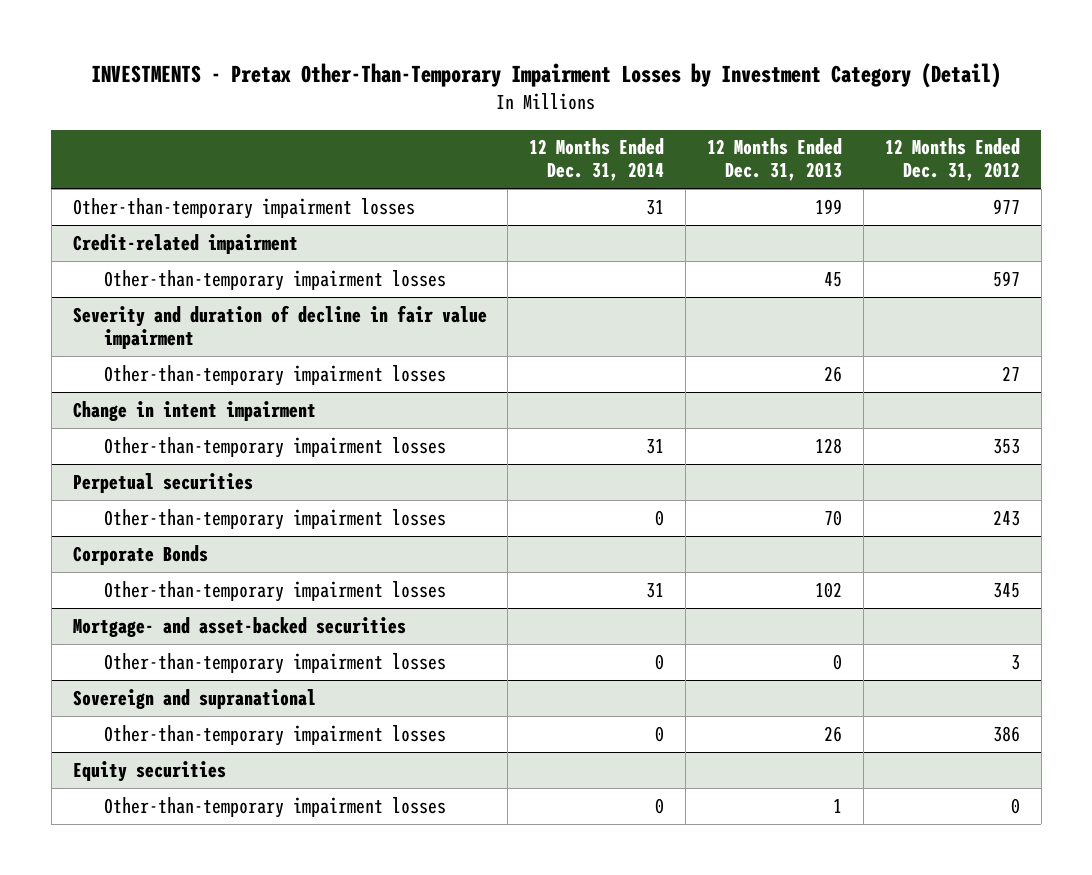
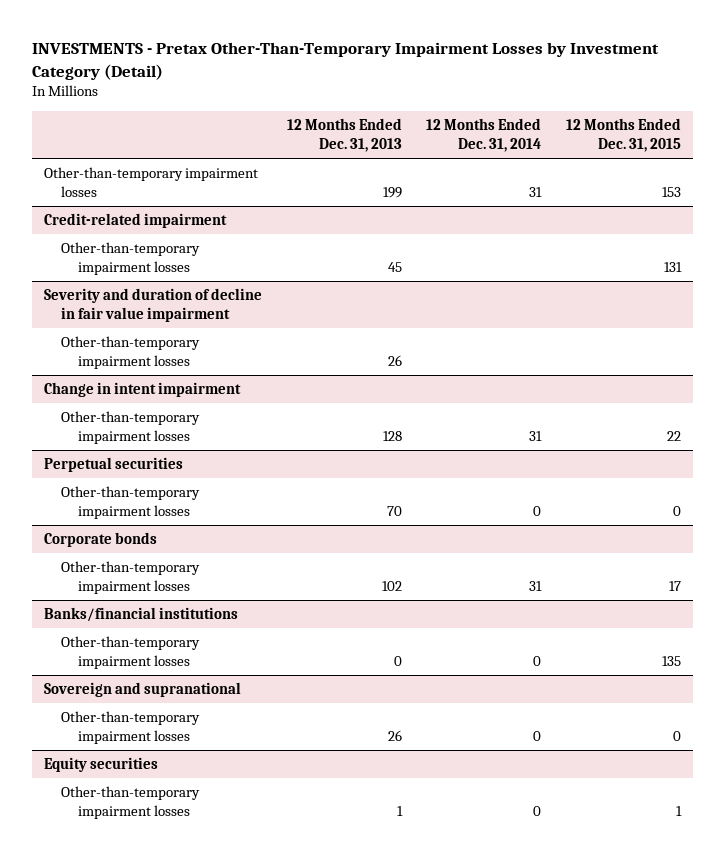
- | 12 Months Ended Dec. 31, 2014 | 12 Months Ended Dec. 31, 2013 | 12 Months Ended Dec. 31, 2012
+ | 12 Months Ended Dec. 31, 2013 | 12 Months Ended Dec. 31, 2014 | 12 Months Ended Dec. 31, 2015
- Corporate Bonds
+ Corporate bonds
- Mortgage- and asset-backed securities
+ Banks/financial institutions

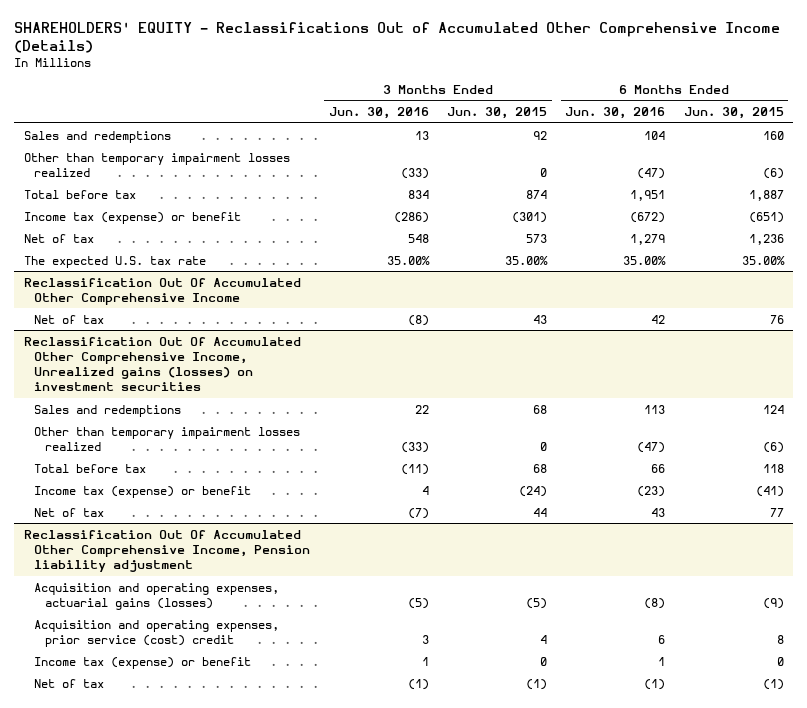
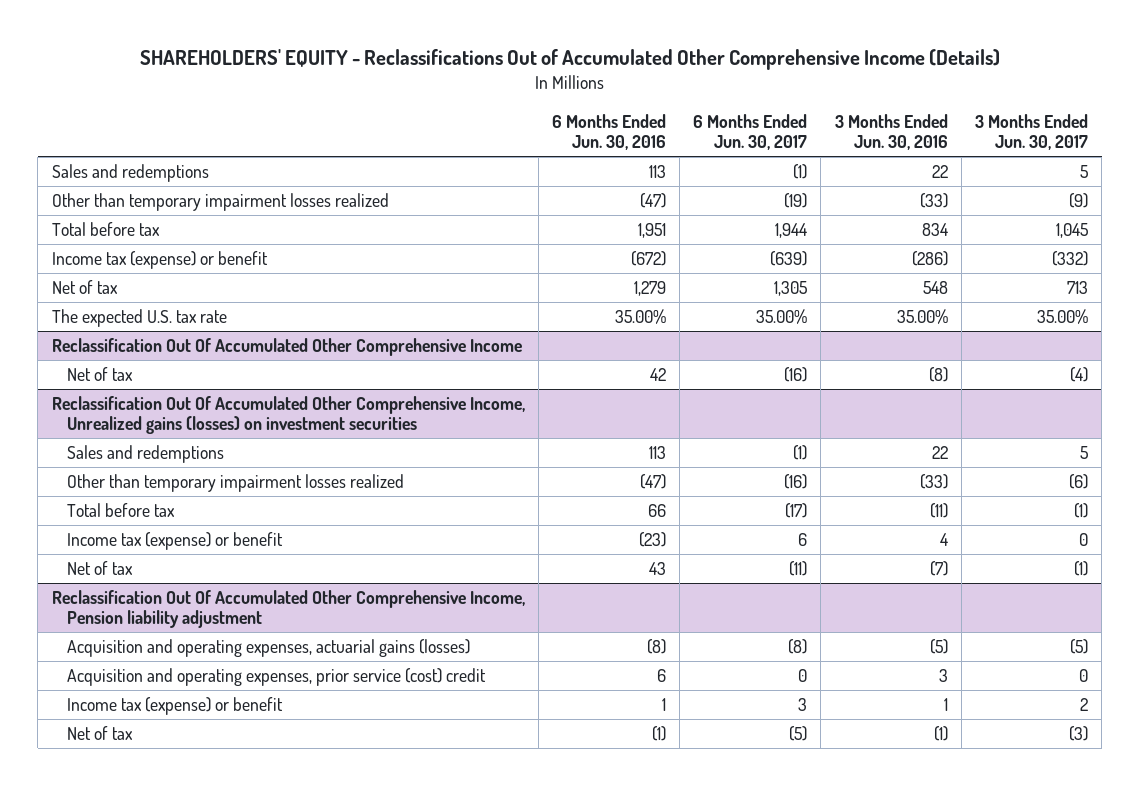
- | 3 Months Ended Jun. 30, 2016 | 3 Months Ended Jun. 30, 2015 | 6 Months Ended Jun. 30, 2016 | 6 Months Ended Jun. 30, 2015
+ | 6 Months Ended Jun. 30, 2016 | 6 Months Ended Jun. 30, 2017 | 3 Months Ended Jun. 30, 2016 | 3 Months Ended Jun. 30, 2017
- Sales and redemptions | 13 | 92 | 104 | 160
+ Sales and redemptions | 113 | (1) | 22 | 5

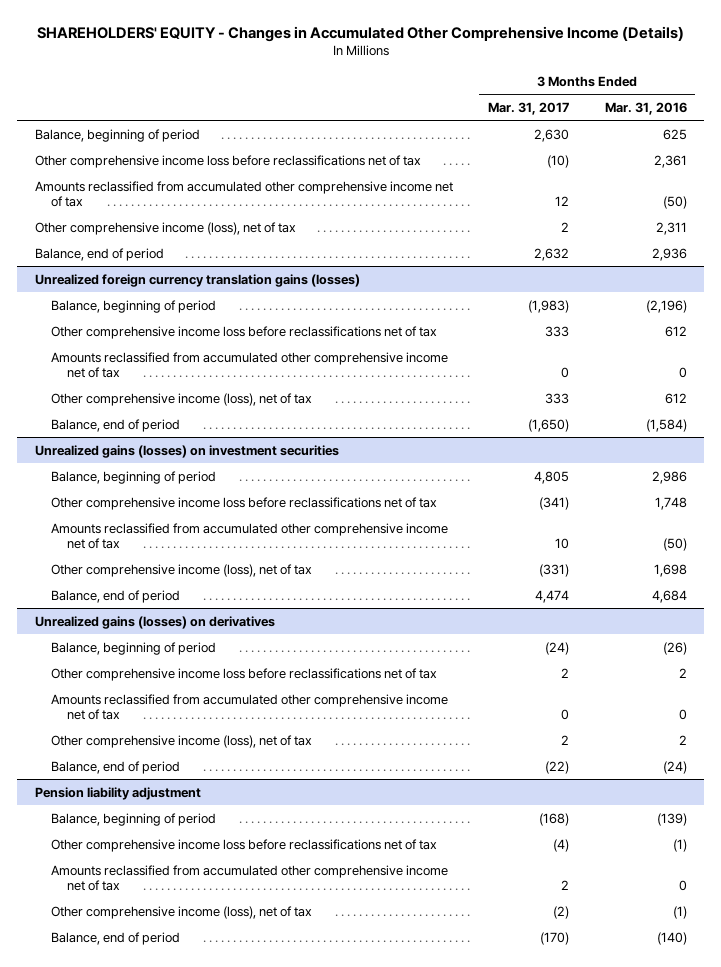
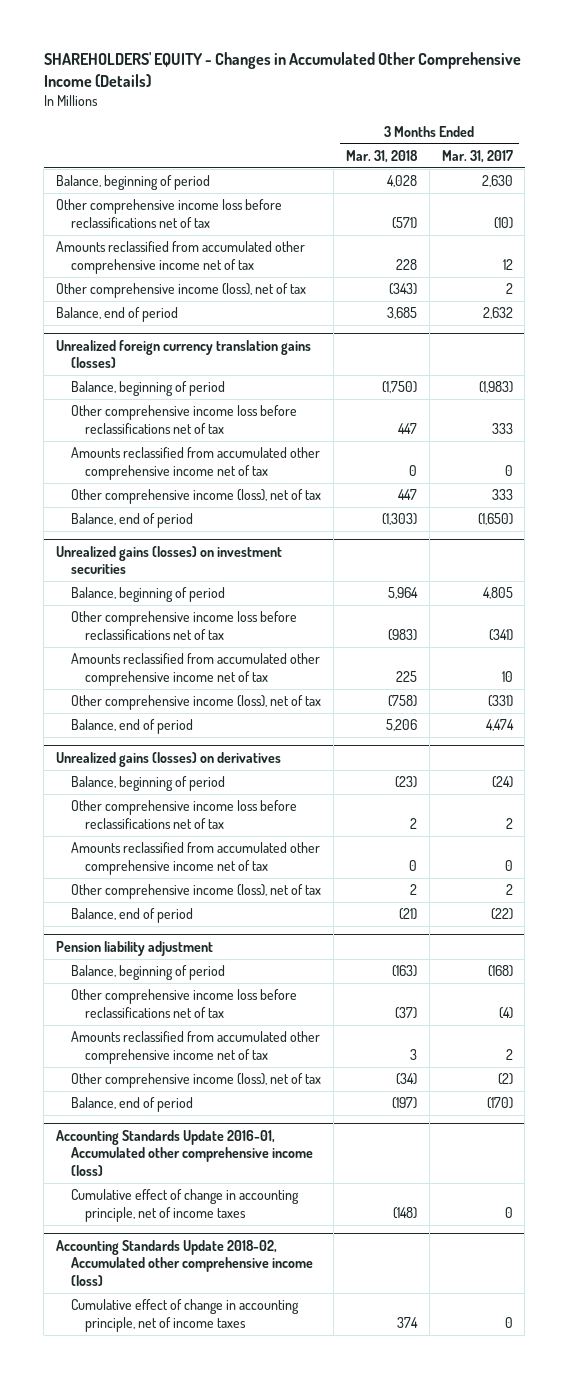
- | 3 Months Ended Mar. 31, 2017 | 3 Months Ended Mar. 31, 2016
+ | 3 Months Ended Mar. 31, 2018 | 3 Months Ended Mar. 31, 2017
+ Accounting Standards Update 2016-01, Accumulated other comprehensive income (loss)
+ Cumulative effect of change in accounting principle, net of income taxes | (148) | 0
+ Accounting Standards Update 2018-02, Accumulated other comprehensive income (loss)
+ Cumulative effect of change in accounting principle, net of income taxes | 374 | 0

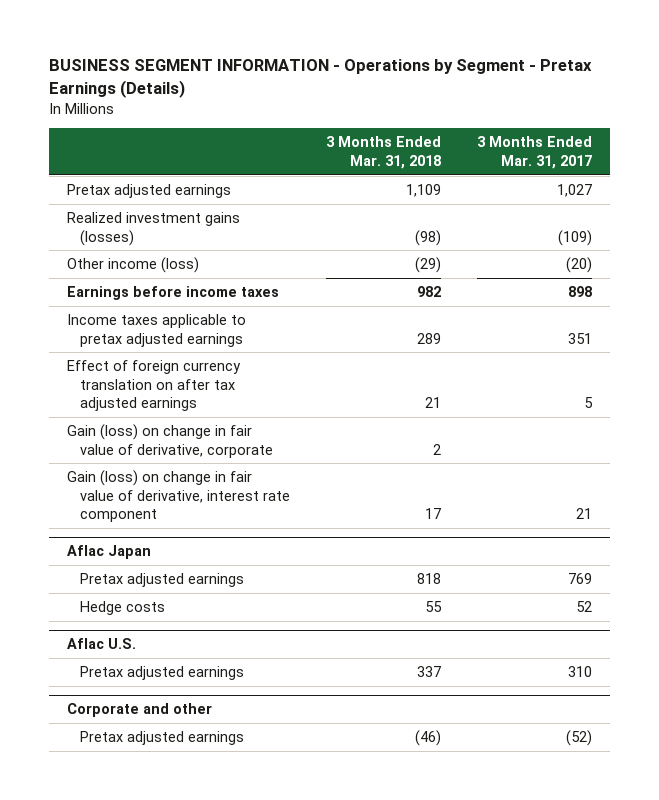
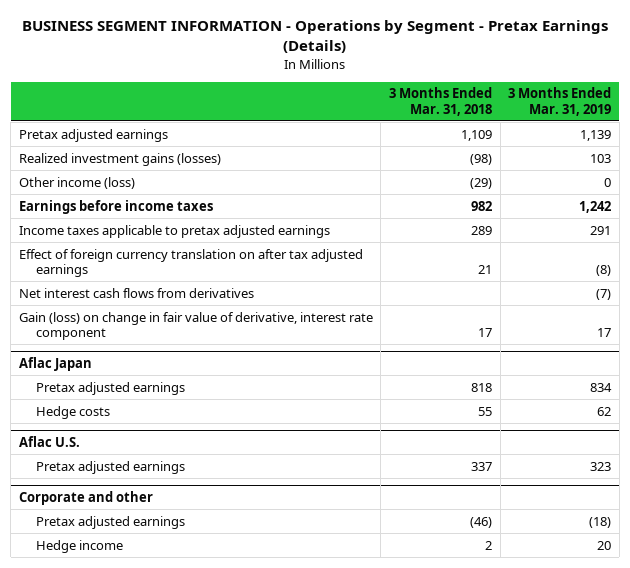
- | 3 Months Ended Mar. 31, 2018 | 3 Months Ended Mar. 31, 2017
+ | 3 Months Ended Mar. 31, 2018 | 3 Months Ended Mar. 31, 2019
- Gain (loss) on change in fair value of derivative, corporate | 2 |
+ Net interest cash flows from derivatives | | (7)
@ Corporate and other
+ Hedge income | 2 | 20

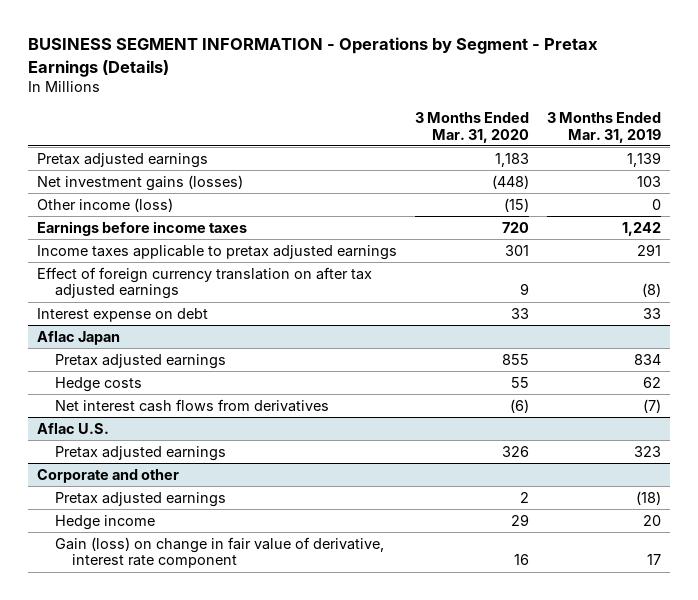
- | 3 Months Ended Mar. 31, 2018 | 3 Months Ended Mar. 31, 2019
+ | 3 Months Ended Mar. 31, 2020 | 3 Months Ended Mar. 31, 2019
- Realized investment gains (losses) | (98) | 103
+ Net investment gains (losses) | (448) | 103
- Net interest cash flows from derivatives | | (7)
- Gain (loss) on change in fair value of derivative, interest rate component | 17 | 17
+ Interest expense on debt | 33 | 33
@ Aflac Japan
+ Net interest cash flows from derivatives | (6) | (7)
@ Corporate and other
+ Gain (loss) on change in fair value of derivative, interest rate component | 16 | 17

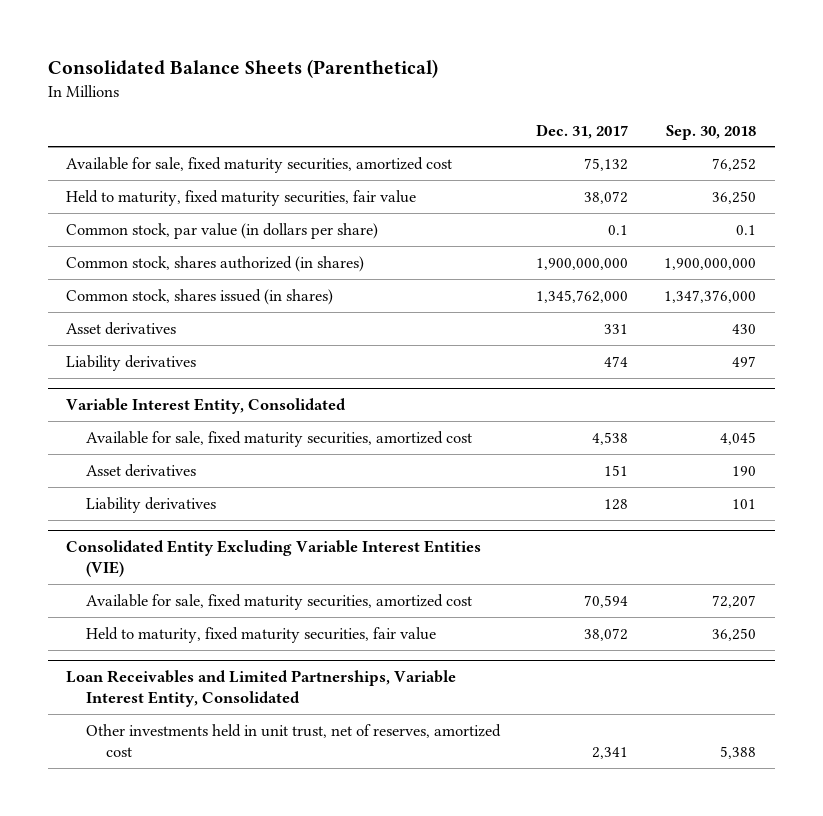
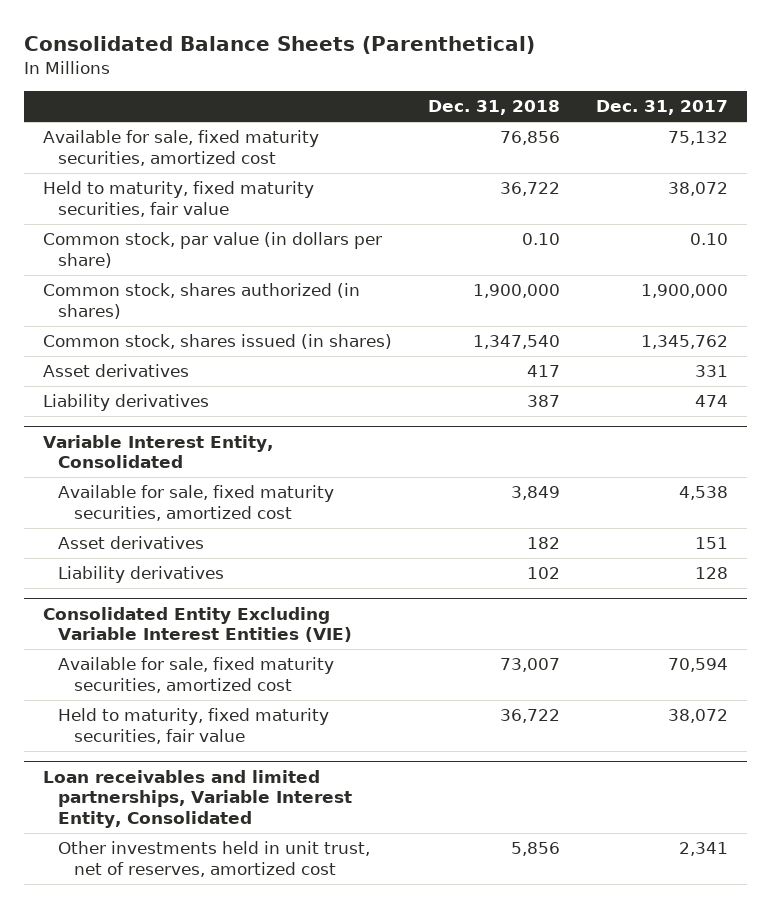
- | Dec. 31, 2017 | Sep. 30, 2018
+ | Dec. 31, 2018 | Dec. 31, 2017
- Common stock, par value (in dollars per share) | 0.1 | 0.1
- Common stock, shares authorized (in shares) | 1,900,000,000 | 1,900,000,000
- Common stock, shares issued (in shares) | 1,345,762,000 | 1,347,376,000
+ Common stock, par value (in dollars per share) | 0.10 | 0.10
+ Common stock, shares authorized (in shares) | 1,900,000 | 1,900,000
+ Common stock, shares issued (in shares) | 1,347,540 | 1,345,762
- Loan Receivables and Limited Partnerships, Variable Interest Entity, Consolidated
+ Loan receivables and limited partnerships, Variable Interest Entity, Consolidated

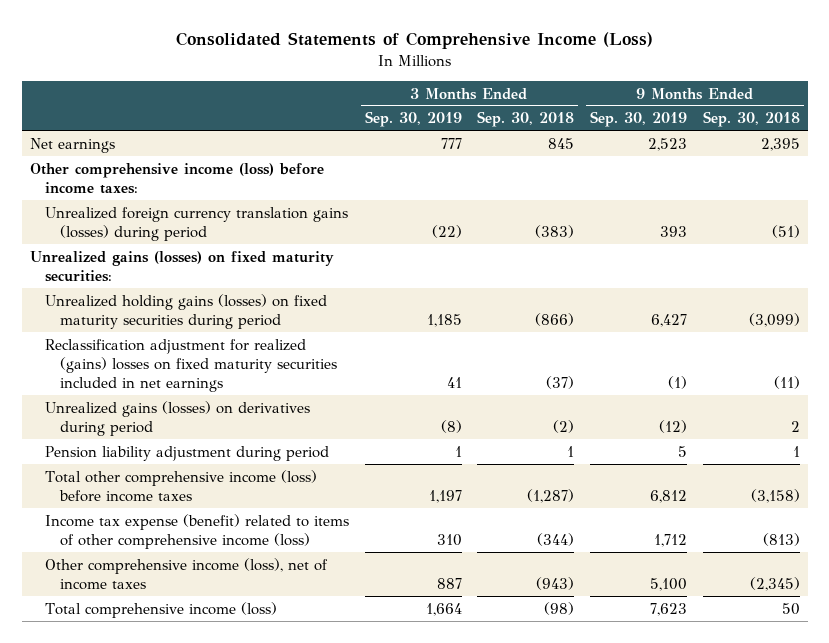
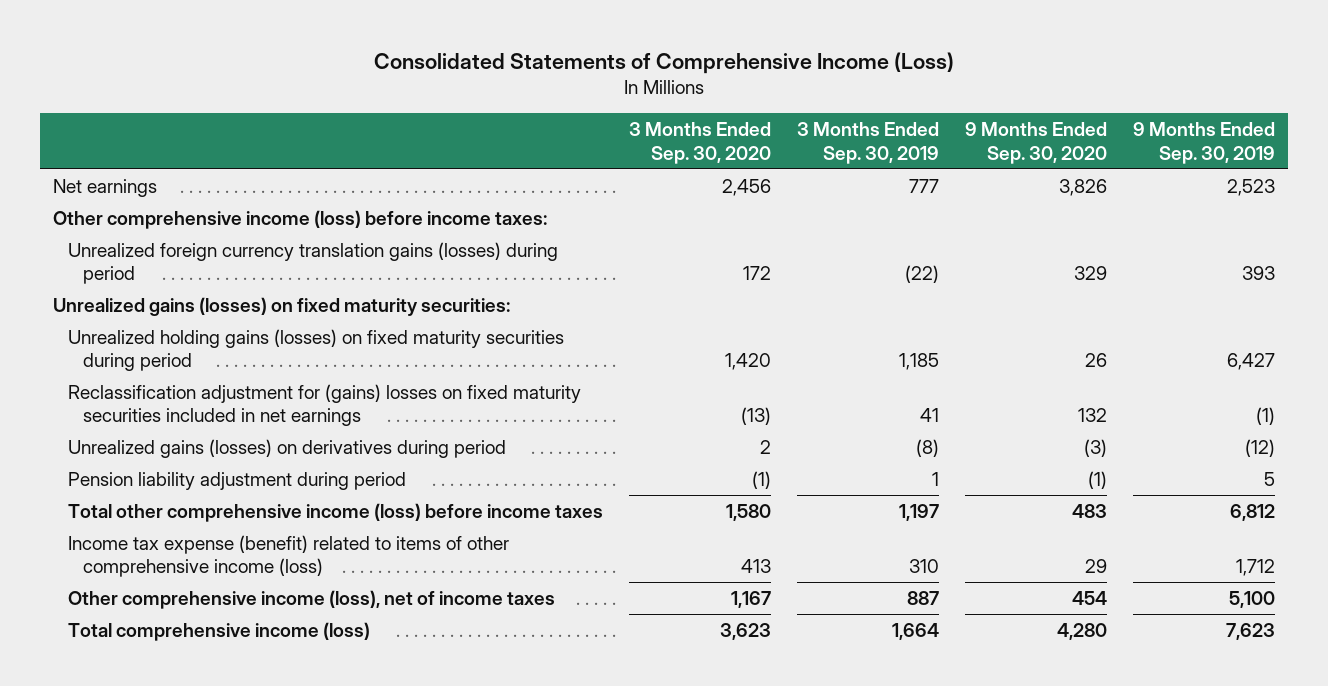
- | 3 Months Ended Sep. 30, 2019 | 3 Months Ended Sep. 30, 2018 | 9 Months Ended Sep. 30, 2019 | 9 Months Ended Sep. 30, 2018
+ | 3 Months Ended Sep. 30, 2020 | 3 Months Ended Sep. 30, 2019 | 9 Months Ended Sep. 30, 2020 | 9 Months Ended Sep. 30, 2019
- Reclassification adjustment for realized (gains) losses on fixed maturity securities included in net earnings | 41 | (37) | (1) | (11)
+ Reclassification adjustment for (gains) losses on fixed maturity securities included in net earnings | (13) | 41 | 132 | (1)

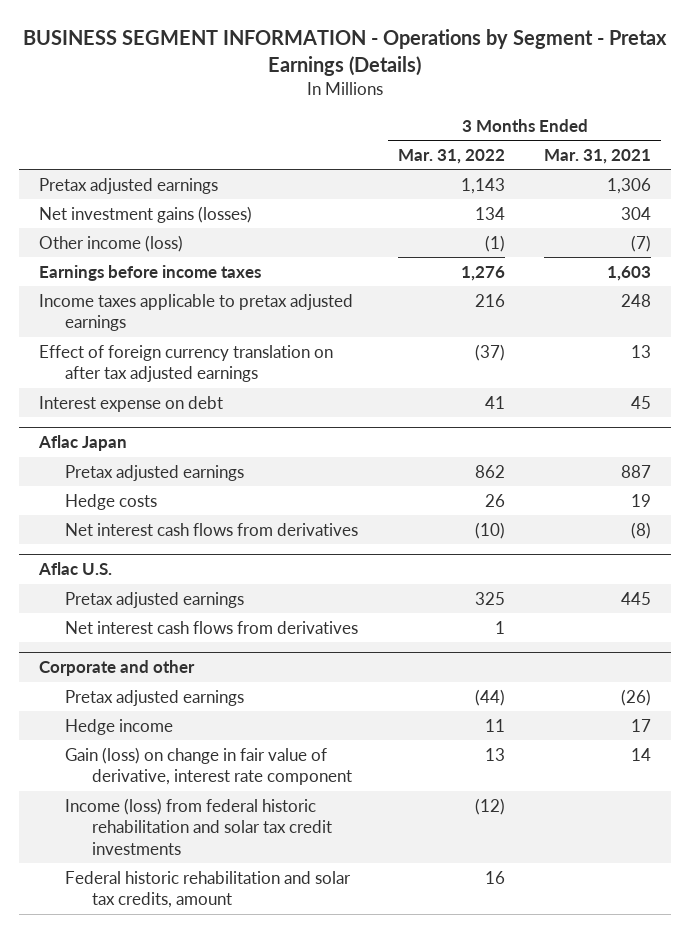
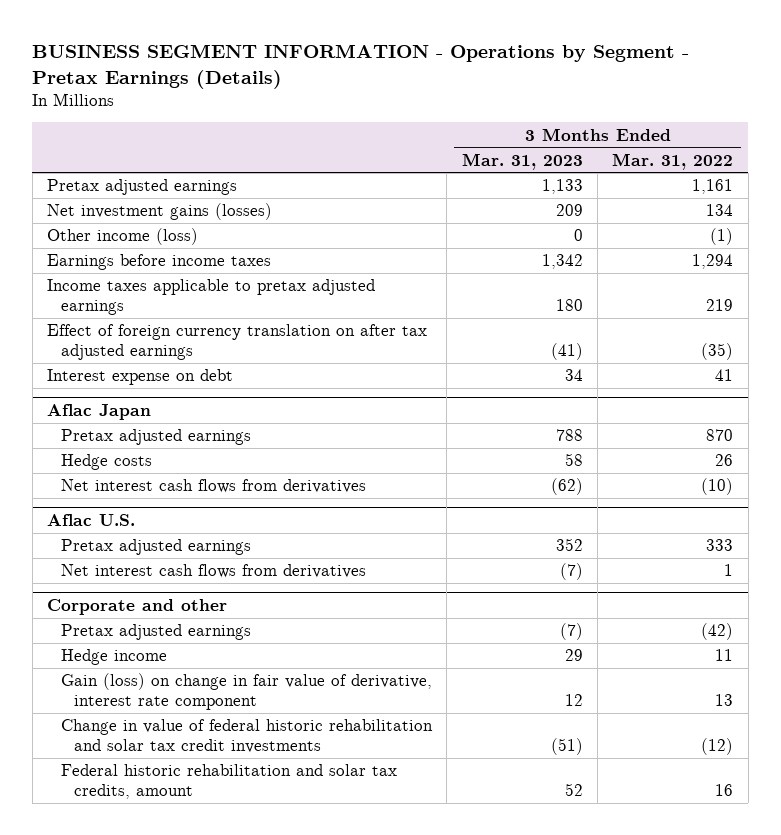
- | 3 Months Ended Mar. 31, 2022 | 3 Months Ended Mar. 31, 2021
+ | 3 Months Ended Mar. 31, 2023 | 3 Months Ended Mar. 31, 2022
- Pretax adjusted earnings | 1,143 | 1,306
+ Pretax adjusted earnings | 1,133 | 1,161
- Earnings before income taxes | 1,276 | 1,603
- Income taxes applicable to pretax adjusted earnings | 216 | 248
- Effect of foreign currency translation on after tax adjusted earnings | (37) | 13
+ Earnings before income taxes | 1,342 | 1,294
+ Income taxes applicable to pretax adjusted earnings | 180 | 219
+ Effect of foreign currency translation on after tax adjusted earnings | (41) | (35)
@ Aflac Japan
- Pretax adjusted earnings | 862 | 887
+ Pretax adjusted earnings | 788 | 870
@ Aflac U.S.
- Pretax adjusted earnings | 325 | 445
+ Pretax adjusted earnings | 352 | 333
@ Corporate and other
- Pretax adjusted earnings | (44) | (26)
+ Pretax adjusted earnings | (7) | (42)
- Income (loss) from federal historic rehabilitation and solar tax credit investments | (12) |
+ Change in value of federal historic rehabilitation and solar tax credit investments | (51) | (12)

